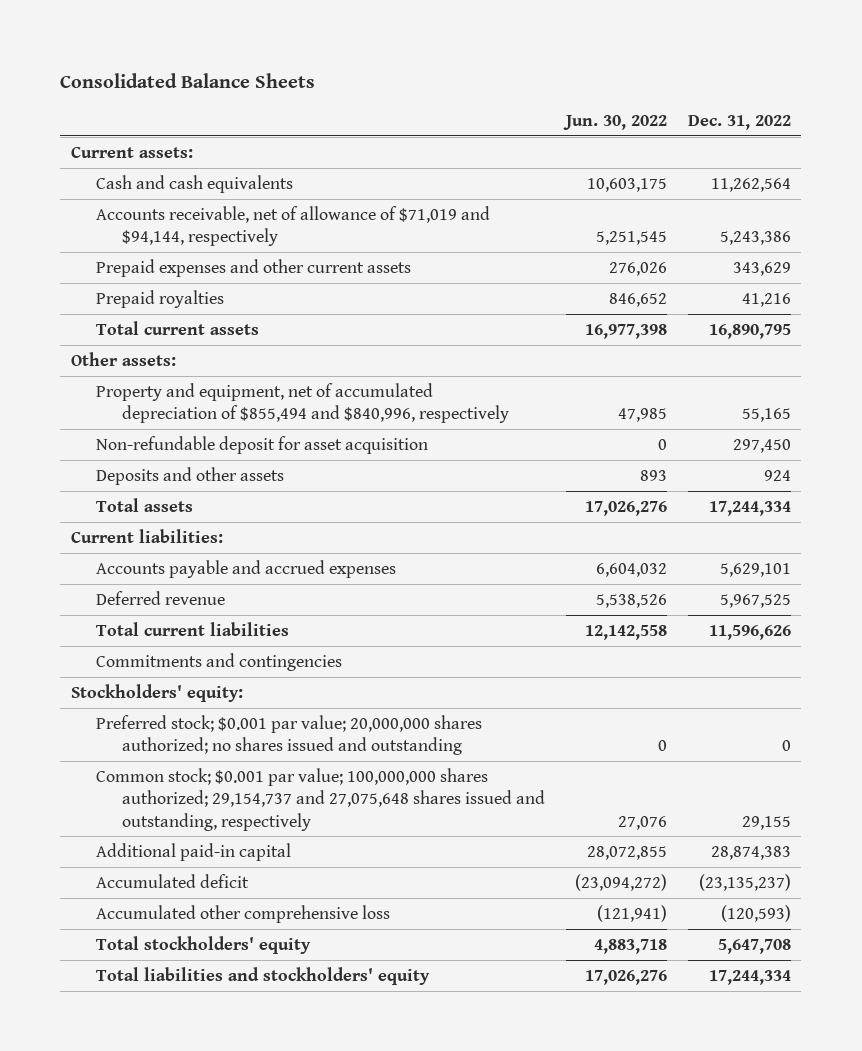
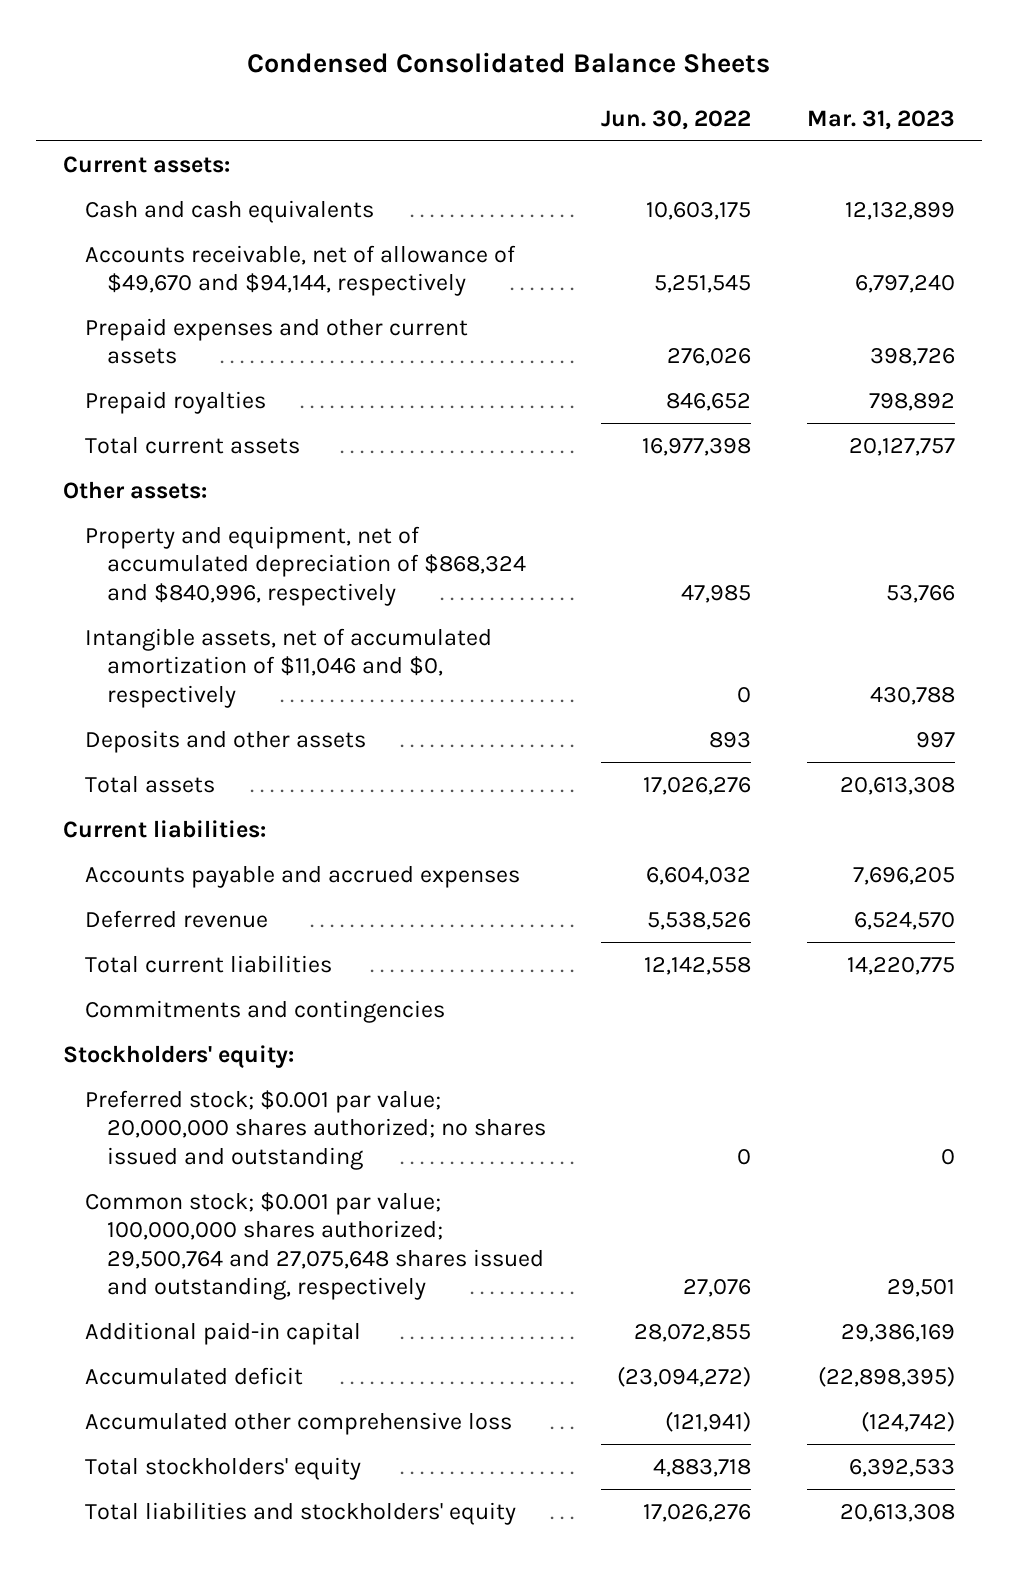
- Consolidated Balance Sheets
+ Condensed Consolidated Balance Sheets
- | Jun. 30, 2022 | Dec. 31, 2022
+ | Jun. 30, 2022 | Mar. 31, 2023
- Accounts receivable, net of allowance of $71,019 and $94,144, respectively | 5,251,545 | 5,243,386
+ Accounts receivable, net of allowance of $49,670 and $94,144, respectively | 5,251,545 | 6,797,240
- Property and equipment, net of accumulated depreciation of $855,494 and $840,996, respectively | 47,985 | 55,165
- Non-refundable deposit for asset acquisition | 0 | 297,450
+ Property and equipment, net of accumulated depreciation of $868,324 and $840,996, respectively | 47,985 | 53,766
+ Intangible assets, net of accumulated amortization of $11,046 and $0, respectively | 0 | 430,788
- Common stock; $0.001 par value; 100,000,000 shares authorized; 29,154,737 and 27,075,648 shares issued and outstanding, respectively | 27,076 | 29,155
+ Common stock; $0.001 par value; 100,000,000 shares authorized; 29,500,764 and 27,075,648 shares issued and outstanding, respectively | 27,076 | 29,501

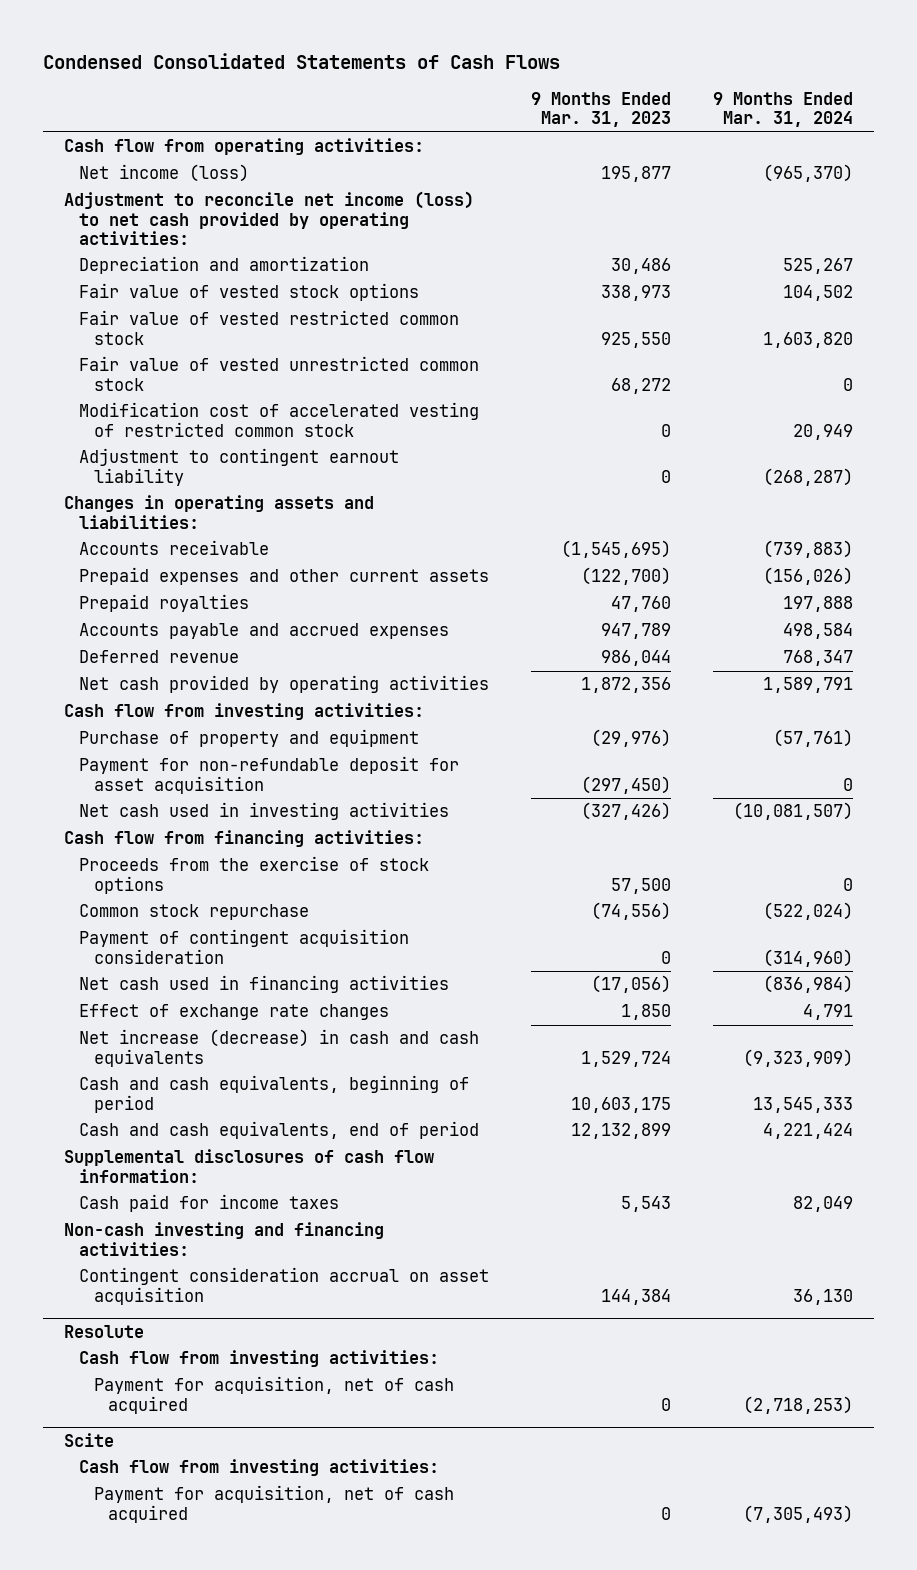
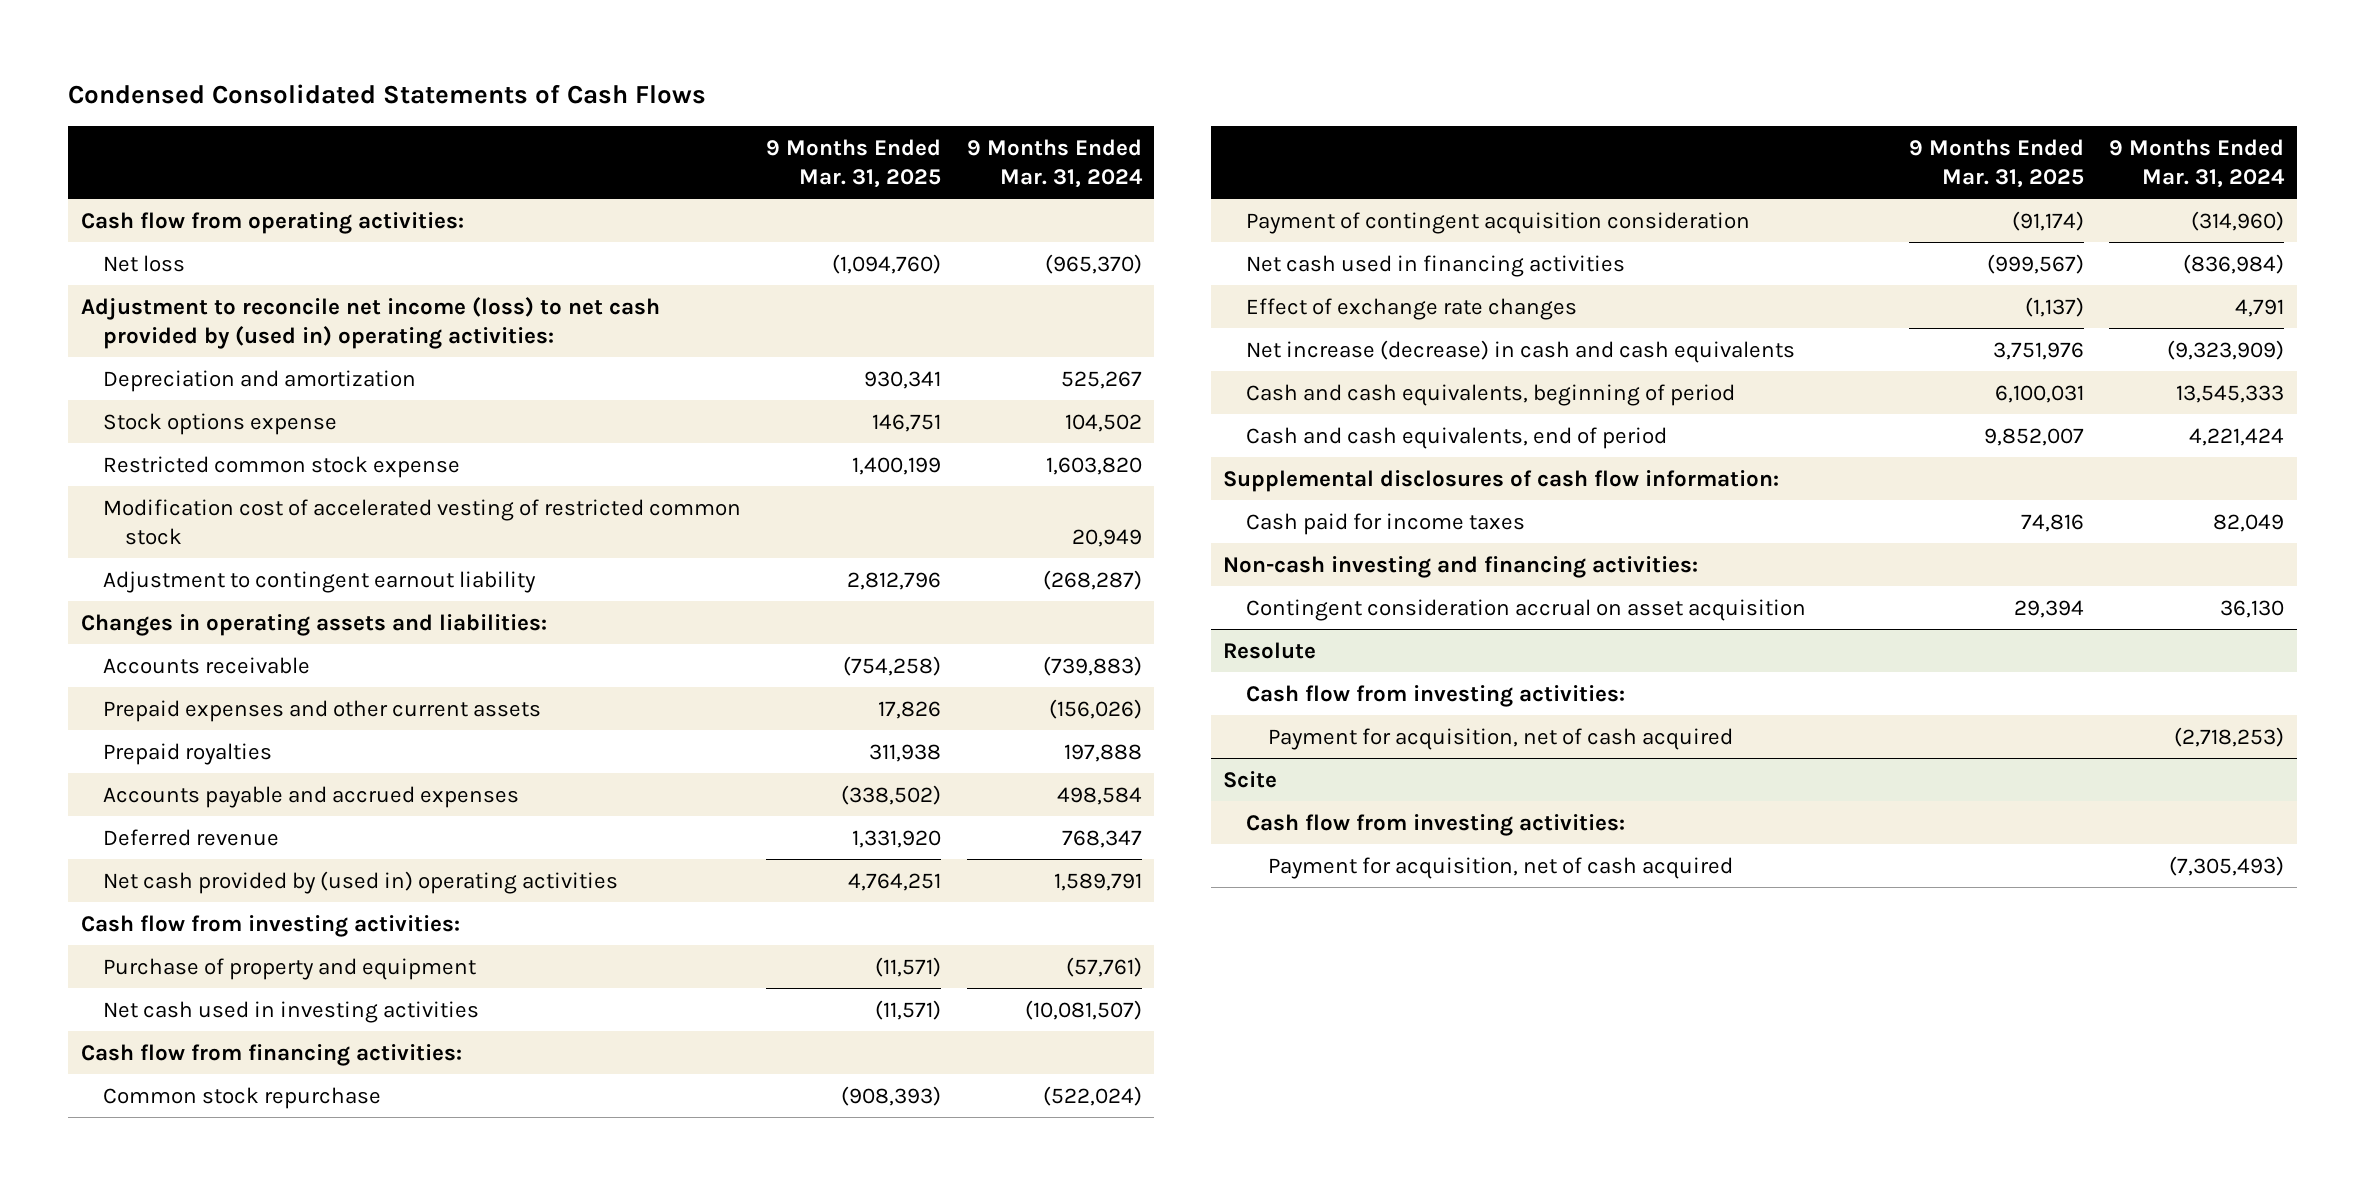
- | 9 Months Ended Mar. 31, 2023 | 9 Months Ended Mar. 31, 2024
+ | 9 Months Ended Mar. 31, 2025 | 9 Months Ended Mar. 31, 2024
- Net income (loss) | 195,877 | (965,370)
- Adjustment to reconcile net income (loss) to net cash provided by operating activities:
+ Net loss | (1,094,760) | (965,370)
+ Adjustment to reconcile net income (loss) to net cash provided by (used in) operating activities:
- Fair value of vested stock options | 338,973 | 104,502
- Fair value of vested restricted common stock | 925,550 | 1,603,820
- Fair value of vested unrestricted common stock | 68,272 | 0
+ Stock options expense | 146,751 | 104,502
+ Restricted common stock expense | 1,400,199 | 1,603,820
- Net cash provided by operating activities | 1,872,356 | 1,589,791
+ Net cash provided by (used in) operating activities | 4,764,251 | 1,589,791
- Payment for non-refundable deposit for asset acquisition | (297,450) | 0
- Proceeds from the exercise of stock options | 57,500 | 0

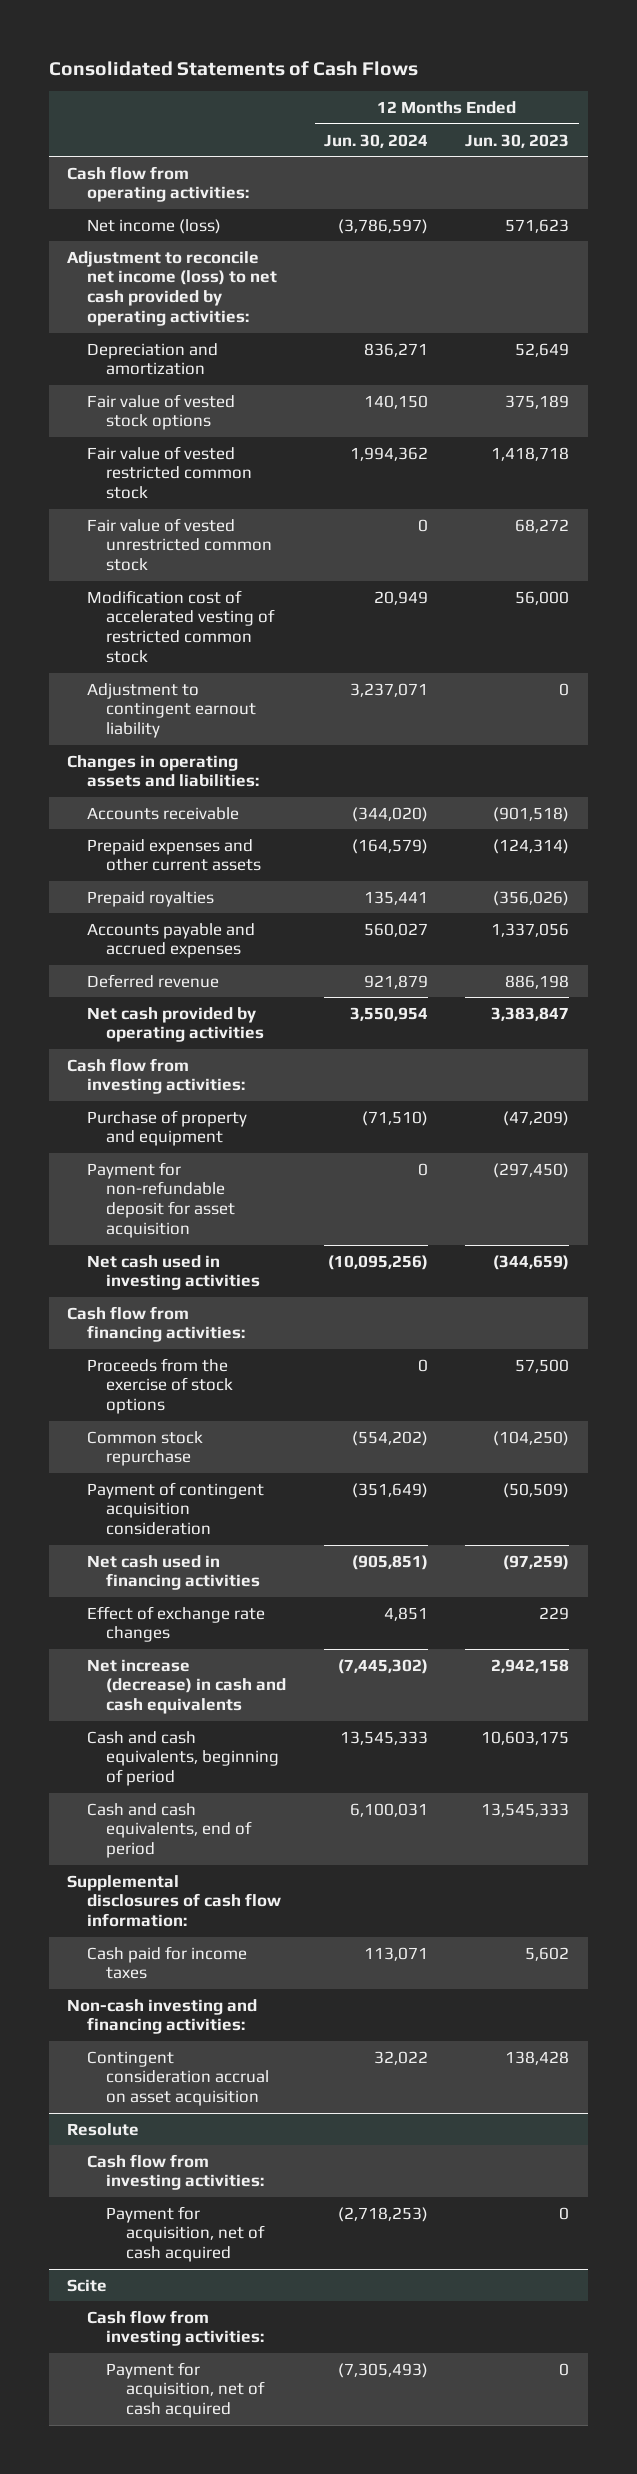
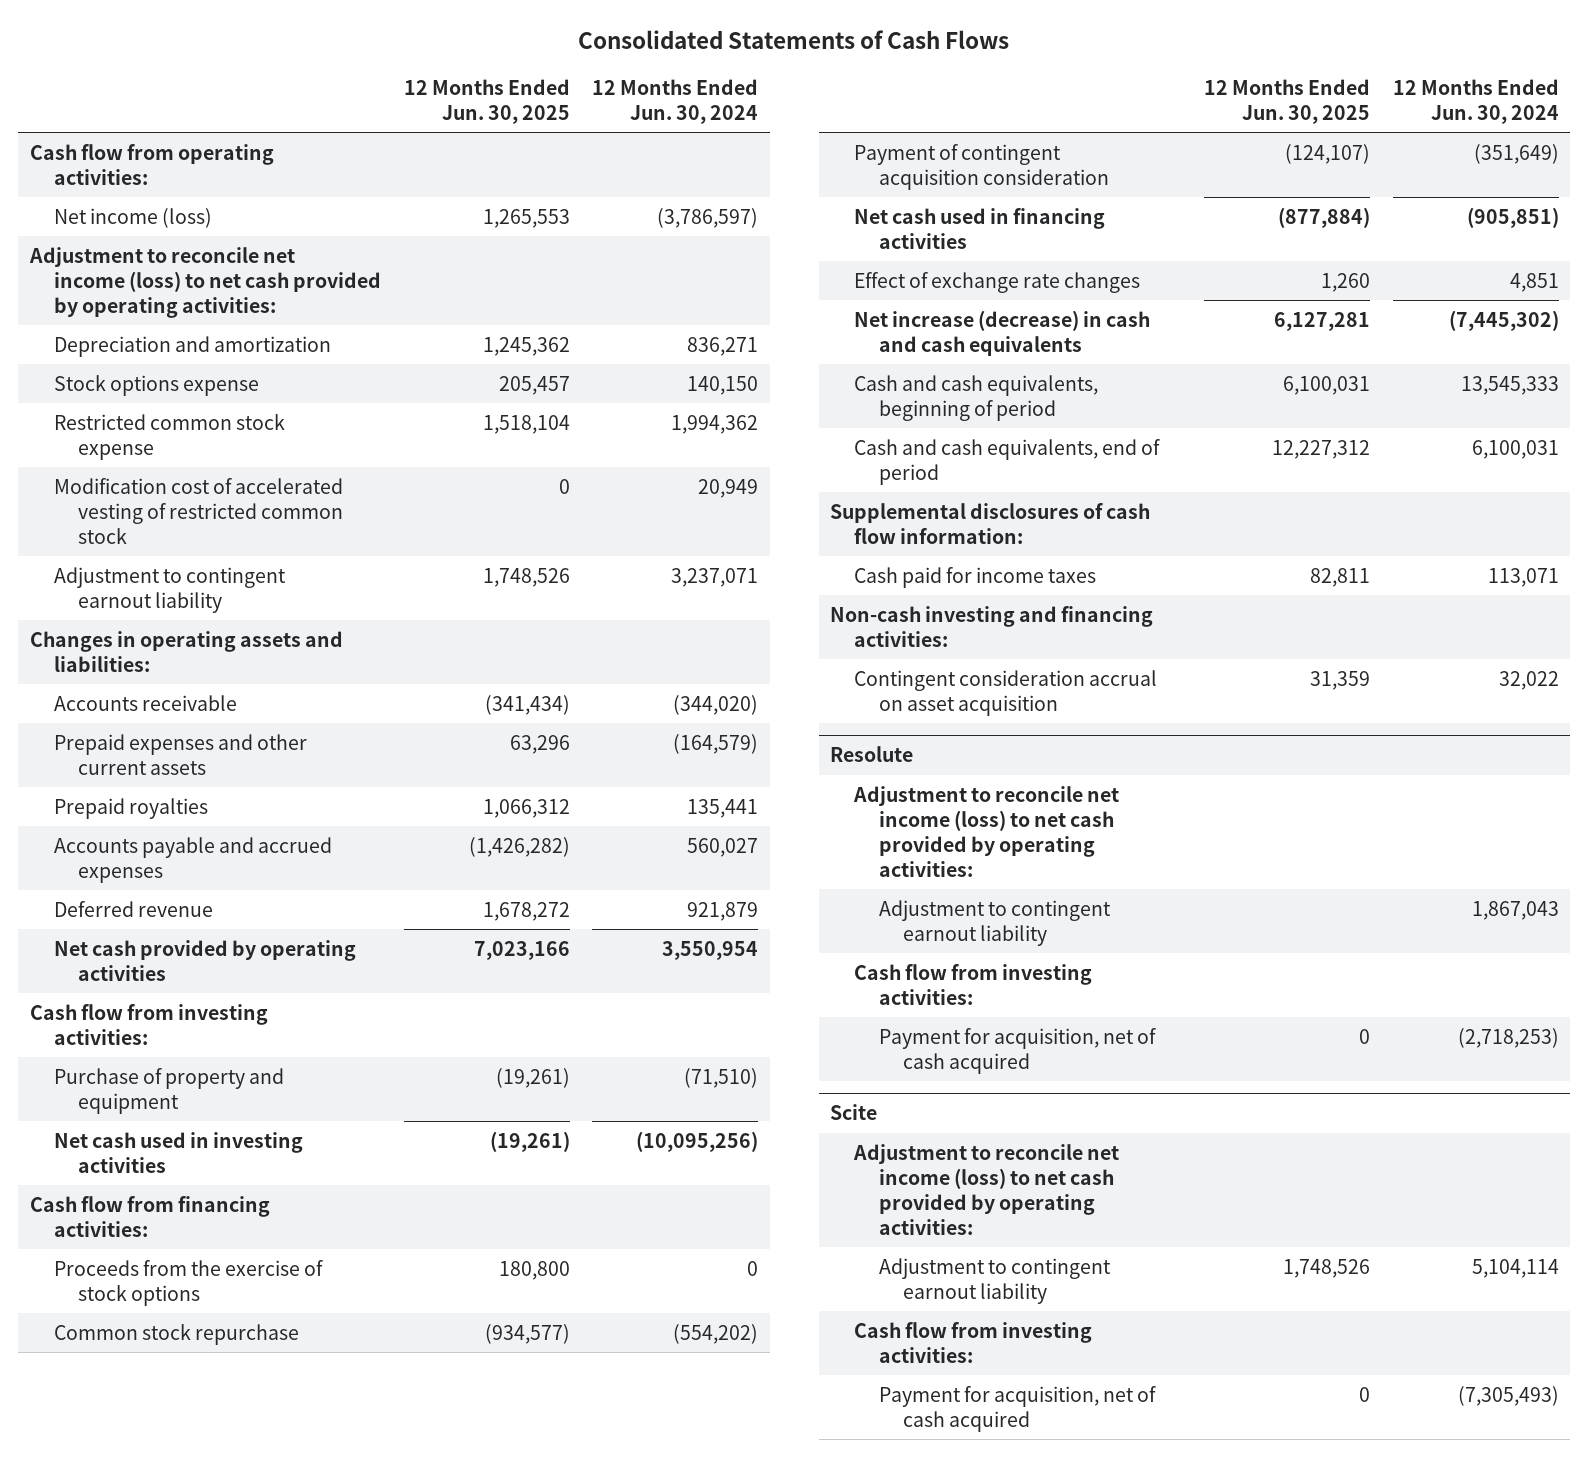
- | 12 Months Ended Jun. 30, 2024 | 12 Months Ended Jun. 30, 2023
+ | 12 Months Ended Jun. 30, 2025 | 12 Months Ended Jun. 30, 2024
- Fair value of vested stock options | 140,150 | 375,189
- Fair value of vested restricted common stock | 1,994,362 | 1,418,718
- Fair value of vested unrestricted common stock | 0 | 68,272
+ Stock options expense | 205,457 | 140,150
+ Restricted common stock expense | 1,518,104 | 1,994,362
- Payment for non-refundable deposit for asset acquisition | 0 | (297,450)
@ Resolute
+ Adjustment to reconcile net income (loss) to net cash provided by operating activities:
+ Adjustment to contingent earnout liability | | 1,867,043
@ Scite
+ Adjustment to reconcile net income (loss) to net cash provided by operating activities:
+ Adjustment to contingent earnout liability | 1,748,526 | 5,104,114

